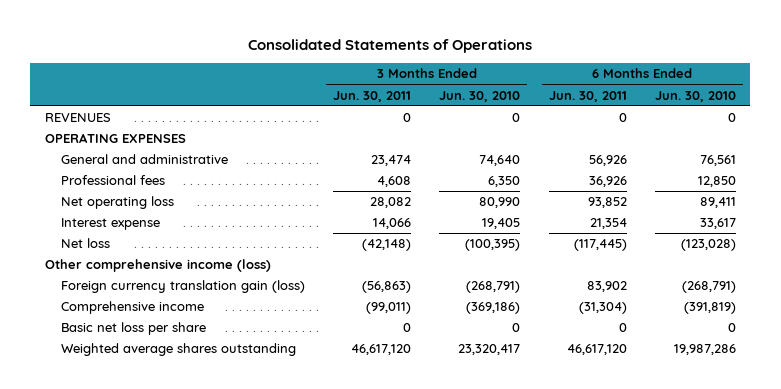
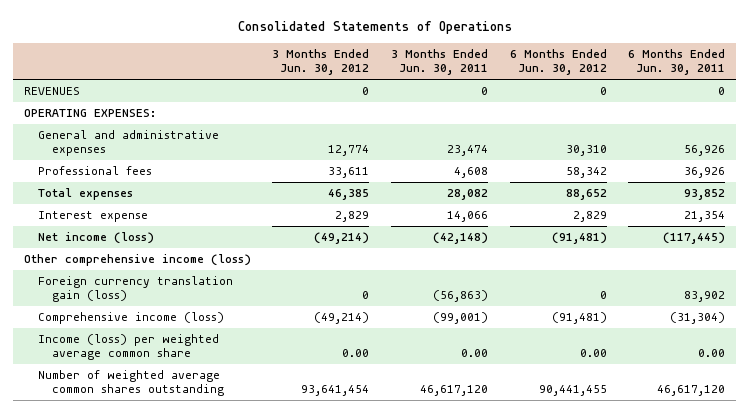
- | 3 Months Ended Jun. 30, 2011 | 3 Months Ended Jun. 30, 2010 | 6 Months Ended Jun. 30, 2011 | 6 Months Ended Jun. 30, 2010
+ | 3 Months Ended Jun. 30, 2012 | 3 Months Ended Jun. 30, 2011 | 6 Months Ended Jun. 30, 2012 | 6 Months Ended Jun. 30, 2011
- OPERATING EXPENSES
- General and administrative | 23,474 | 74,640 | 56,926 | 76,561
+ OPERATING EXPENSES:
+ General and administrative expenses | 12,774 | 23,474 | 30,310 | 56,926
- Net operating loss | 28,082 | 80,990 | 93,852 | 89,411
+ Total expenses | 46,385 | 28,082 | 88,652 | 93,852
- Net loss | (42,148) | (100,395) | (117,445) | (123,028)
+ Net income (loss) | (49,214) | (42,148) | (91,481) | (117,445)
- Comprehensive income | (99,011) | (369,186) | (31,304) | (391,819)
- Basic net loss per share | 0 | 0 | 0 | 0
- Weighted average shares outstanding | 46,617,120 | 23,320,417 | 46,617,120 | 19,987,286
+ Comprehensive income (loss) | (49,214) | (99,001) | (91,481) | (31,304)
+ Income (loss) per weighted average common share | 0.00 | 0.00 | 0.00 | 0.00
+ Number of weighted average common shares outstanding | 93,641,454 | 46,617,120 | 90,441,455 | 46,617,120

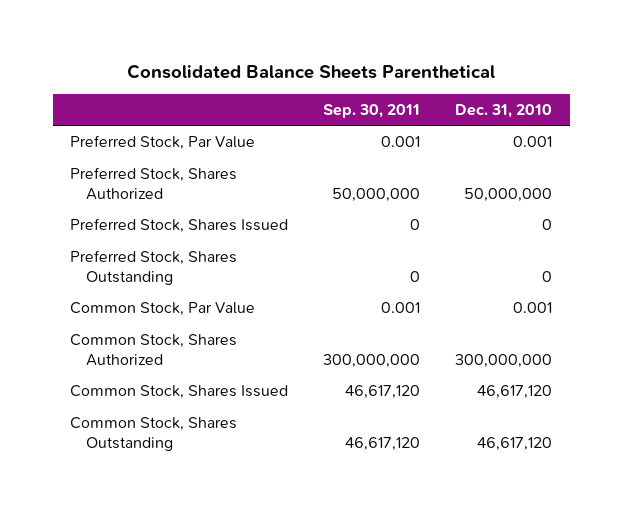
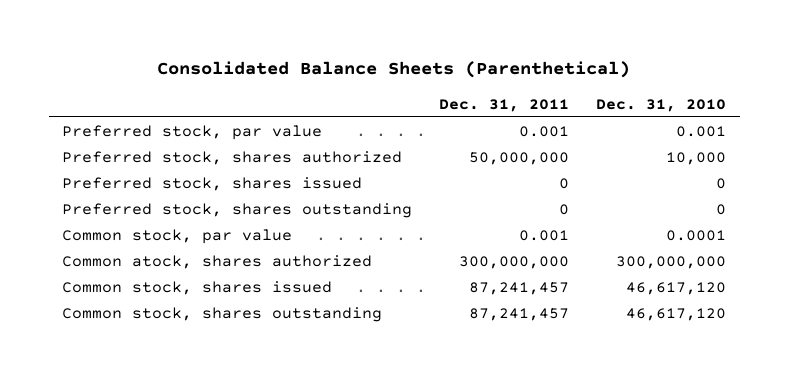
- Consolidated Balance Sheets Parenthetical
+ Consolidated Balance Sheets (Parenthetical)
- | Sep. 30, 2011 | Dec. 31, 2010
+ | Dec. 31, 2011 | Dec. 31, 2010
- Preferred Stock, Par Value | 0.001 | 0.001
- Preferred Stock, Shares Authorized | 50,000,000 | 50,000,000
- Preferred Stock, Shares Issued | 0 | 0
- Preferred Stock, Shares Outstanding | 0 | 0
- Common Stock, Par Value | 0.001 | 0.001
- Common Stock, Shares Authorized | 300,000,000 | 300,000,000
- Common Stock, Shares Issued | 46,617,120 | 46,617,120
- Common Stock, Shares Outstanding | 46,617,120 | 46,617,120
+ Preferred stock, par value | 0.001 | 0.001
+ Preferred stock, shares authorized | 50,000,000 | 10,000
+ Preferred stock, shares issued | 0 | 0
+ Preferred stock, shares outstanding | 0 | 0
+ Common stock, par value | 0.001 | 0.0001
+ Common atock, shares authorized | 300,000,000 | 300,000,000
+ Common stock, shares issued | 87,241,457 | 46,617,120
+ Common stock, shares outstanding | 87,241,457 | 46,617,120

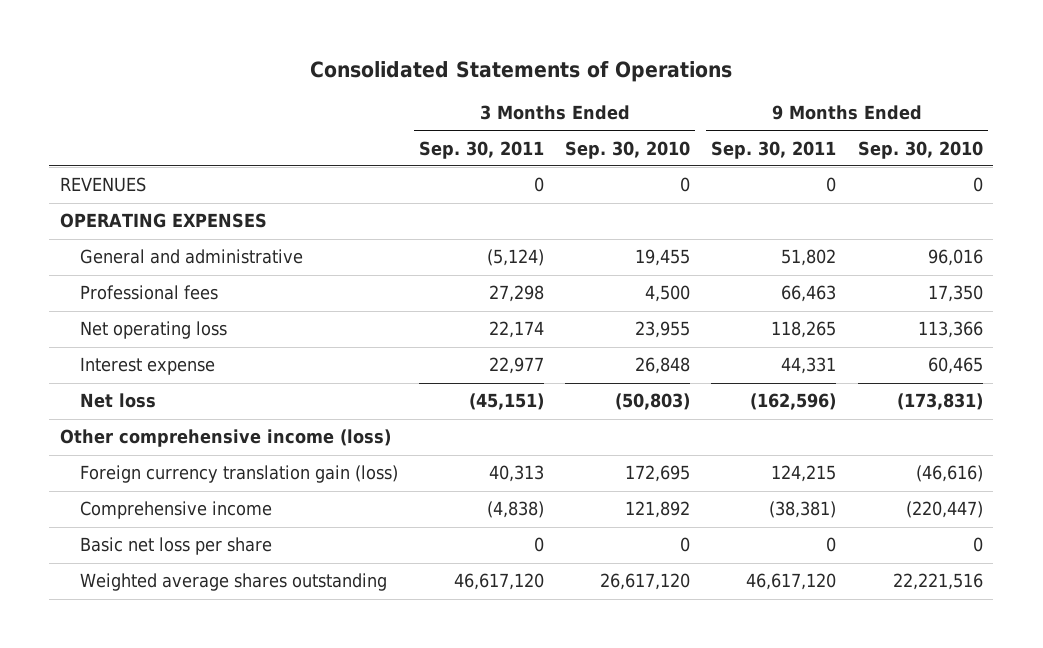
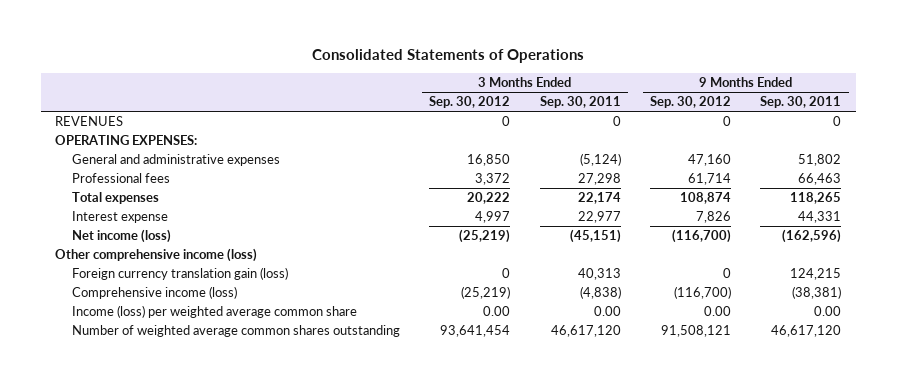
- | 3 Months Ended Sep. 30, 2011 | 3 Months Ended Sep. 30, 2010 | 9 Months Ended Sep. 30, 2011 | 9 Months Ended Sep. 30, 2010
+ | 3 Months Ended Sep. 30, 2012 | 3 Months Ended Sep. 30, 2011 | 9 Months Ended Sep. 30, 2012 | 9 Months Ended Sep. 30, 2011
- OPERATING EXPENSES
- General and administrative | (5,124) | 19,455 | 51,802 | 96,016
+ OPERATING EXPENSES:
+ General and administrative expenses | 16,850 | (5,124) | 47,160 | 51,802
- Net operating loss | 22,174 | 23,955 | 118,265 | 113,366
+ Total expenses | 20,222 | 22,174 | 108,874 | 118,265
- Net loss | (45,151) | (50,803) | (162,596) | (173,831)
+ Net income (loss) | (25,219) | (45,151) | (116,700) | (162,596)
- Comprehensive income | (4,838) | 121,892 | (38,381) | (220,447)
- Basic net loss per share | 0 | 0 | 0 | 0
- Weighted average shares outstanding | 46,617,120 | 26,617,120 | 46,617,120 | 22,221,516
+ Comprehensive income (loss) | (25,219) | (4,838) | (116,700) | (38,381)
+ Income (loss) per weighted average common share | 0.00 | 0.00 | 0.00 | 0.00
+ Number of weighted average common shares outstanding | 93,641,454 | 46,617,120 | 91,508,121 | 46,617,120

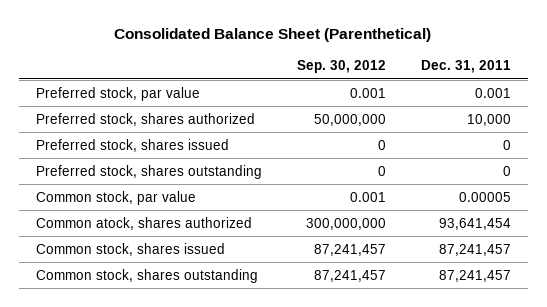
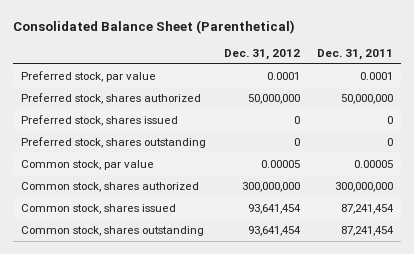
- | Sep. 30, 2012 | Dec. 31, 2011
+ | Dec. 31, 2012 | Dec. 31, 2011
- Preferred stock, par value | 0.001 | 0.001
- Preferred stock, shares authorized | 50,000,000 | 10,000
+ Preferred stock, par value | 0.0001 | 0.0001
+ Preferred stock, shares authorized | 50,000,000 | 50,000,000
- Common atock, shares authorized | 300,000,000 | 93,641,454
- Common stock, shares issued | 87,241,457 | 87,241,457
- Common stock, shares outstanding | 87,241,457 | 87,241,457
+ Common stock, shares authorized | 300,000,000 | 300,000,000
+ Common stock, shares issued | 93,641,454 | 87,241,454
+ Common stock, shares outstanding | 93,641,454 | 87,241,454

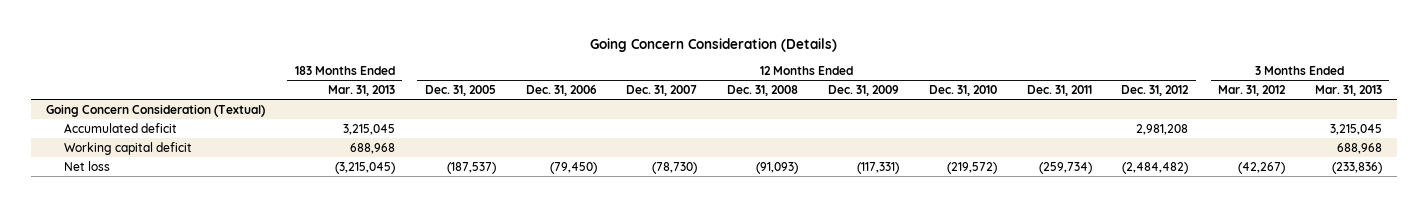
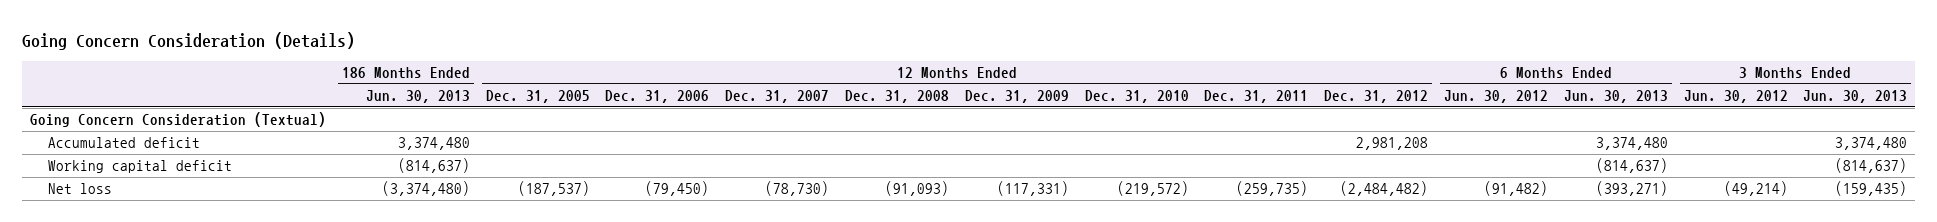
- | 183 Months Ended Mar. 31, 2013 | 12 Months Ended Dec. 31, 2005 | 12 Months Ended Dec. 31, 2006 | 12 Months Ended Dec. 31, 2007 | 12 Months Ended Dec. 31, 2008 | 12 Months Ended Dec. 31, 2009 | 12 Months Ended Dec. 31, 2010 | 12 Months Ended Dec. 31, 2011 | 12 Months Ended Dec. 31, 2012 | 3 Months Ended Mar. 31, 2012 | 3 Months Ended Mar. 31, 2013
+ | 186 Months Ended Jun. 30, 2013 | 12 Months Ended Dec. 31, 2005 | 12 Months Ended Dec. 31, 2006 | 12 Months Ended Dec. 31, 2007 | 12 Months Ended Dec. 31, 2008 | 12 Months Ended Dec. 31, 2009 | 12 Months Ended Dec. 31, 2010 | 12 Months Ended Dec. 31, 2011 | 12 Months Ended Dec. 31, 2012 | 6 Months Ended Jun. 30, 2012 | 6 Months Ended Jun. 30, 2013 | 3 Months Ended Jun. 30, 2012 | 3 Months Ended Jun. 30, 2013
- Net loss | (3,215,045) | (187,537) | (79,450) | (78,730) | (91,093) | (117,331) | (219,572) | (259,734) | (2,484,482) | (42,267) | (233,836)
+ Net loss | (3,374,480) | (187,537) | (79,450) | (78,730) | (91,093) | (117,331) | (219,572) | (259,735) | (2,484,482) | (91,482) | (393,271) | (49,214) | (159,435)

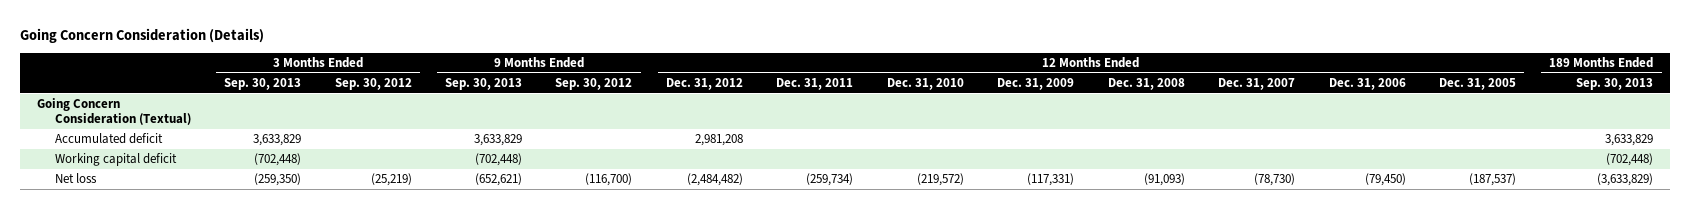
- | 186 Months Ended Jun. 30, 2013 | 12 Months Ended Dec. 31, 2005 | 12 Months Ended Dec. 31, 2006 | 12 Months Ended Dec. 31, 2007 | 12 Months Ended Dec. 31, 2008 | 12 Months Ended Dec. 31, 2009 | 12 Months Ended Dec. 31, 2010 | 12 Months Ended Dec. 31, 2011 | 12 Months Ended Dec. 31, 2012 | 6 Months Ended Jun. 30, 2012 | 6 Months Ended Jun. 30, 2013 | 3 Months Ended Jun. 30, 2012 | 3 Months Ended Jun. 30, 2013
+ | 3 Months Ended Sep. 30, 2013 | 3 Months Ended Sep. 30, 2012 | 9 Months Ended Sep. 30, 2013 | 9 Months Ended Sep. 30, 2012 | 12 Months Ended Dec. 31, 2012 | 12 Months Ended Dec. 31, 2011 | 12 Months Ended Dec. 31, 2010 | 12 Months Ended Dec. 31, 2009 | 12 Months Ended Dec. 31, 2008 | 12 Months Ended Dec. 31, 2007 | 12 Months Ended Dec. 31, 2006 | 12 Months Ended Dec. 31, 2005 | 189 Months Ended Sep. 30, 2013
- Net loss | (3,374,480) | (187,537) | (79,450) | (78,730) | (91,093) | (117,331) | (219,572) | (259,735) | (2,484,482) | (91,482) | (393,271) | (49,214) | (159,435)
+ Net loss | (259,350) | (25,219) | (652,621) | (116,700) | (2,484,482) | (259,734) | (219,572) | (117,331) | (91,093) | (78,730) | (79,450) | (187,537) | (3,633,829)

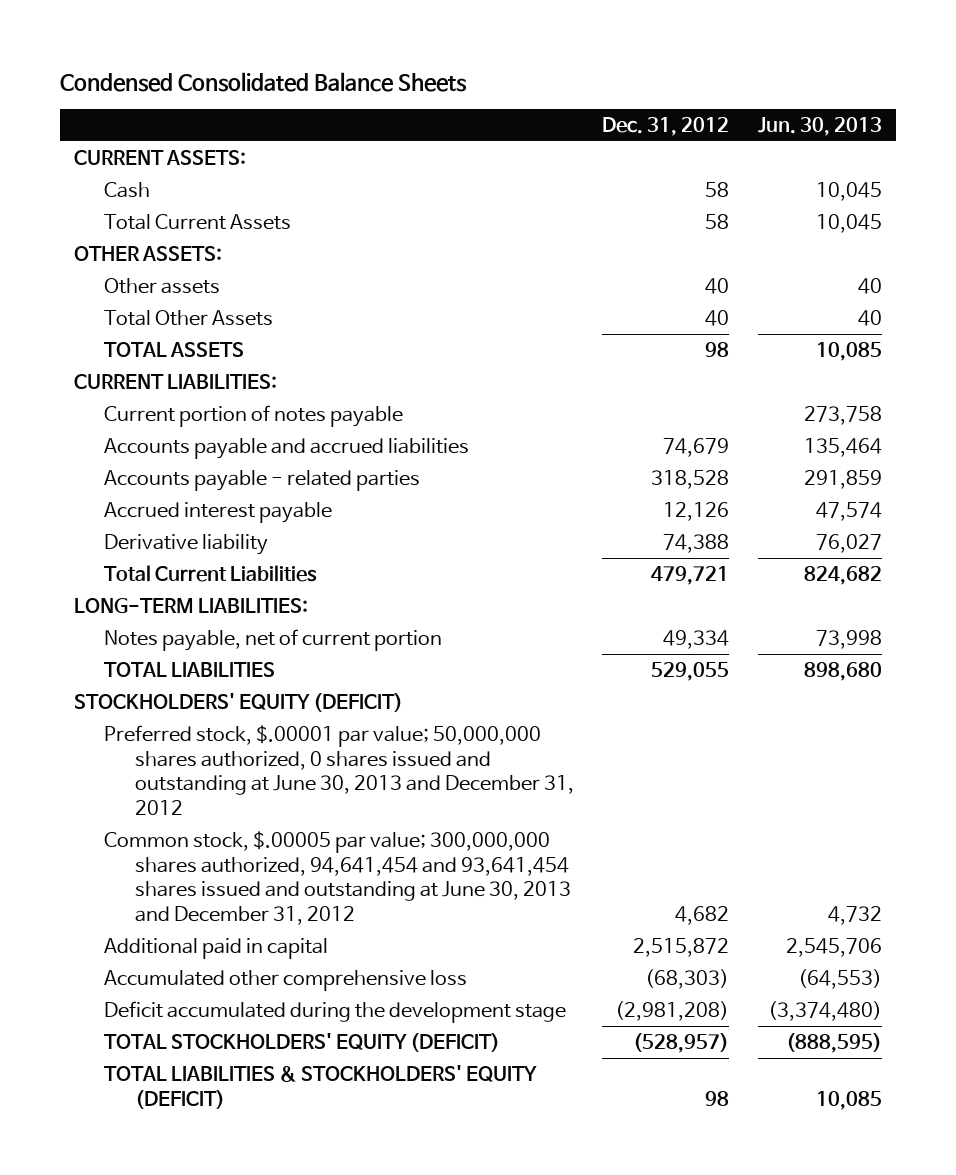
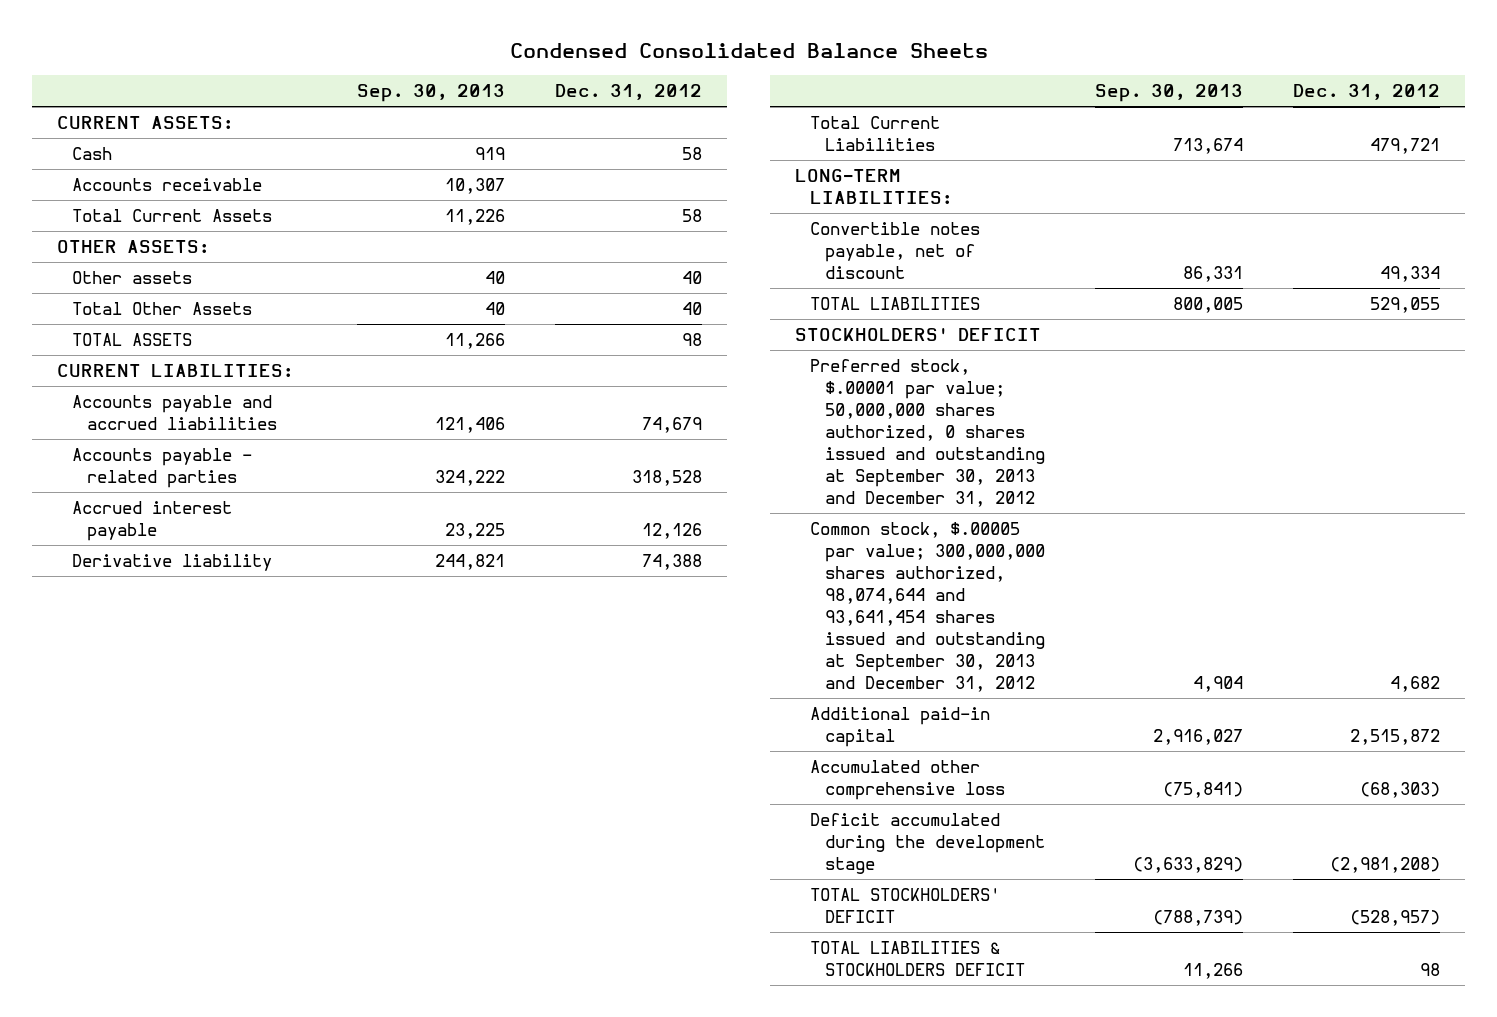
- | Dec. 31, 2012 | Jun. 30, 2013
+ | Sep. 30, 2013 | Dec. 31, 2012
+ Accounts receivable | 10,307 |
- Current portion of notes payable | | 273,758
- Notes payable, net of current portion | 49,334 | 73,998
+ Convertible notes payable, net of discount | 86,331 | 49,334
- STOCKHOLDERS' EQUITY (DEFICIT)
- Preferred stock, $.00001 par value; 50,000,000 shares authorized, 0 shares issued and outstanding at June 30, 2013 and December 31, 2012
- Common stock, $.00005 par value; 300,000,000 shares authorized, 94,641,454 and 93,641,454 shares issued and outstanding at June 30, 2013 and December 31, 2012 | 4,682 | 4,732
- Additional paid in capital | 2,515,872 | 2,545,706
+ STOCKHOLDERS' DEFICIT
+ Preferred stock, $.00001 par value; 50,000,000 shares authorized, 0 shares issued and outstanding at September 30, 2013 and December 31, 2012
+ Common stock, $.00005 par value; 300,000,000 shares authorized, 98,074,644 and 93,641,454 shares issued and outstanding at September 30, 2013 and December 31, 2012 | 4,904 | 4,682
+ Additional paid-in capital | 2,916,027 | 2,515,872
- TOTAL STOCKHOLDERS' EQUITY (DEFICIT) | (528,957) | (888,595)
- TOTAL LIABILITIES & STOCKHOLDERS' EQUITY (DEFICIT) | 98 | 10,085
+ TOTAL STOCKHOLDERS' DEFICIT | (788,739) | (528,957)
+ TOTAL LIABILITIES & STOCKHOLDERS DEFICIT | 11,266 | 98

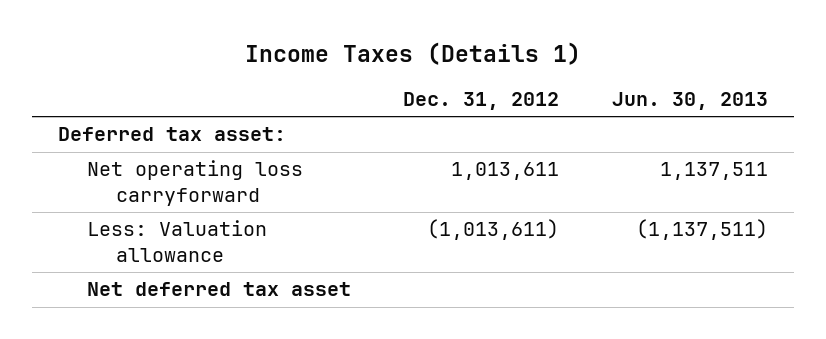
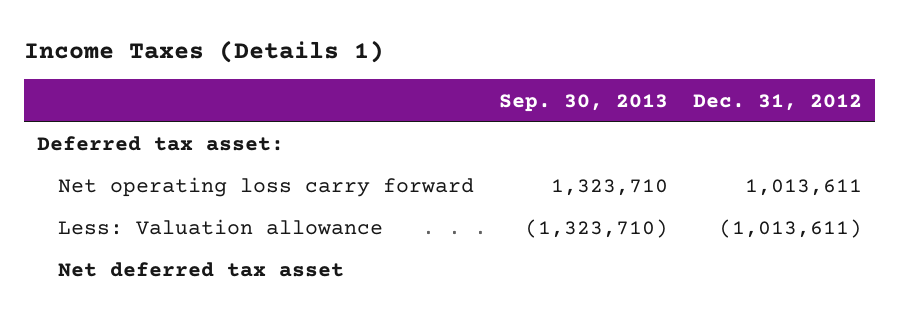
- | Dec. 31, 2012 | Jun. 30, 2013
+ | Sep. 30, 2013 | Dec. 31, 2012
- Net operating loss carryforward | 1,013,611 | 1,137,511
+ Net operating loss carry forward | 1,323,710 | 1,013,611

